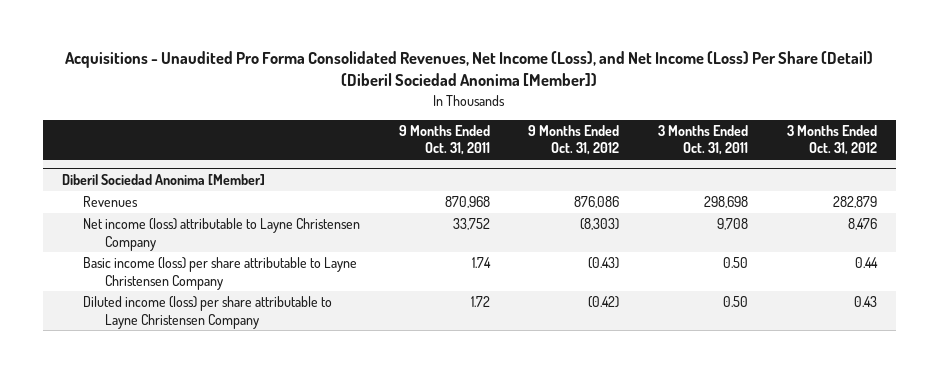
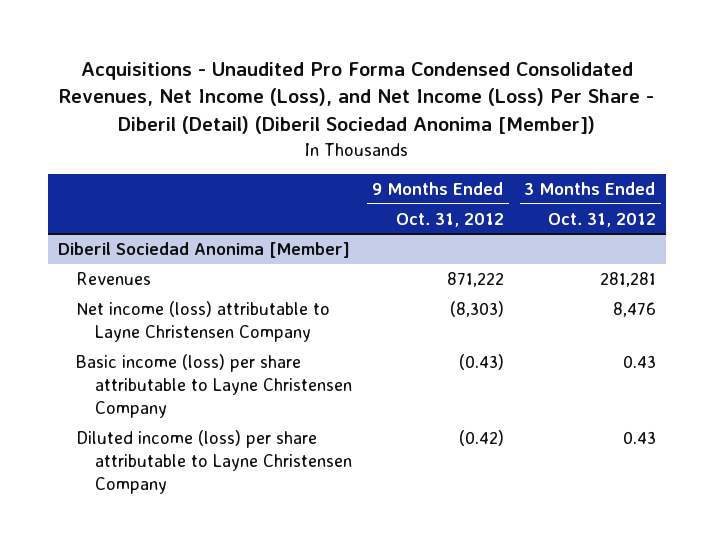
- Acquisitions - Unaudited Pro Forma Consolidated Revenues, Net Income (Loss), and Net Income (Loss) Per Share (Detail) (Diberil Sociedad Anonima [Member])
+ Acquisitions - Unaudited Pro Forma Condensed Consolidated Revenues, Net Income (Loss), and Net Income (Loss) Per Share - Diberil (Detail) (Diberil Sociedad Anonima [Member])
- | 9 Months Ended Oct. 31, 2011 | 9 Months Ended Oct. 31, 2012 | 3 Months Ended Oct. 31, 2011 | 3 Months Ended Oct. 31, 2012
+ | 9 Months Ended Oct. 31, 2012 | 3 Months Ended Oct. 31, 2012
@ Diberil Sociedad Anonima [Member]
- Revenues | 870,968 | 876,086 | 298,698 | 282,879
+ Revenues | 871,222 | 281,281
- Basic income (loss) per share attributable to Layne Christensen Company | 1.74 | (0.43) | 0.50 | 0.44
+ Basic income (loss) per share attributable to Layne Christensen Company | (0.43) | 0.43

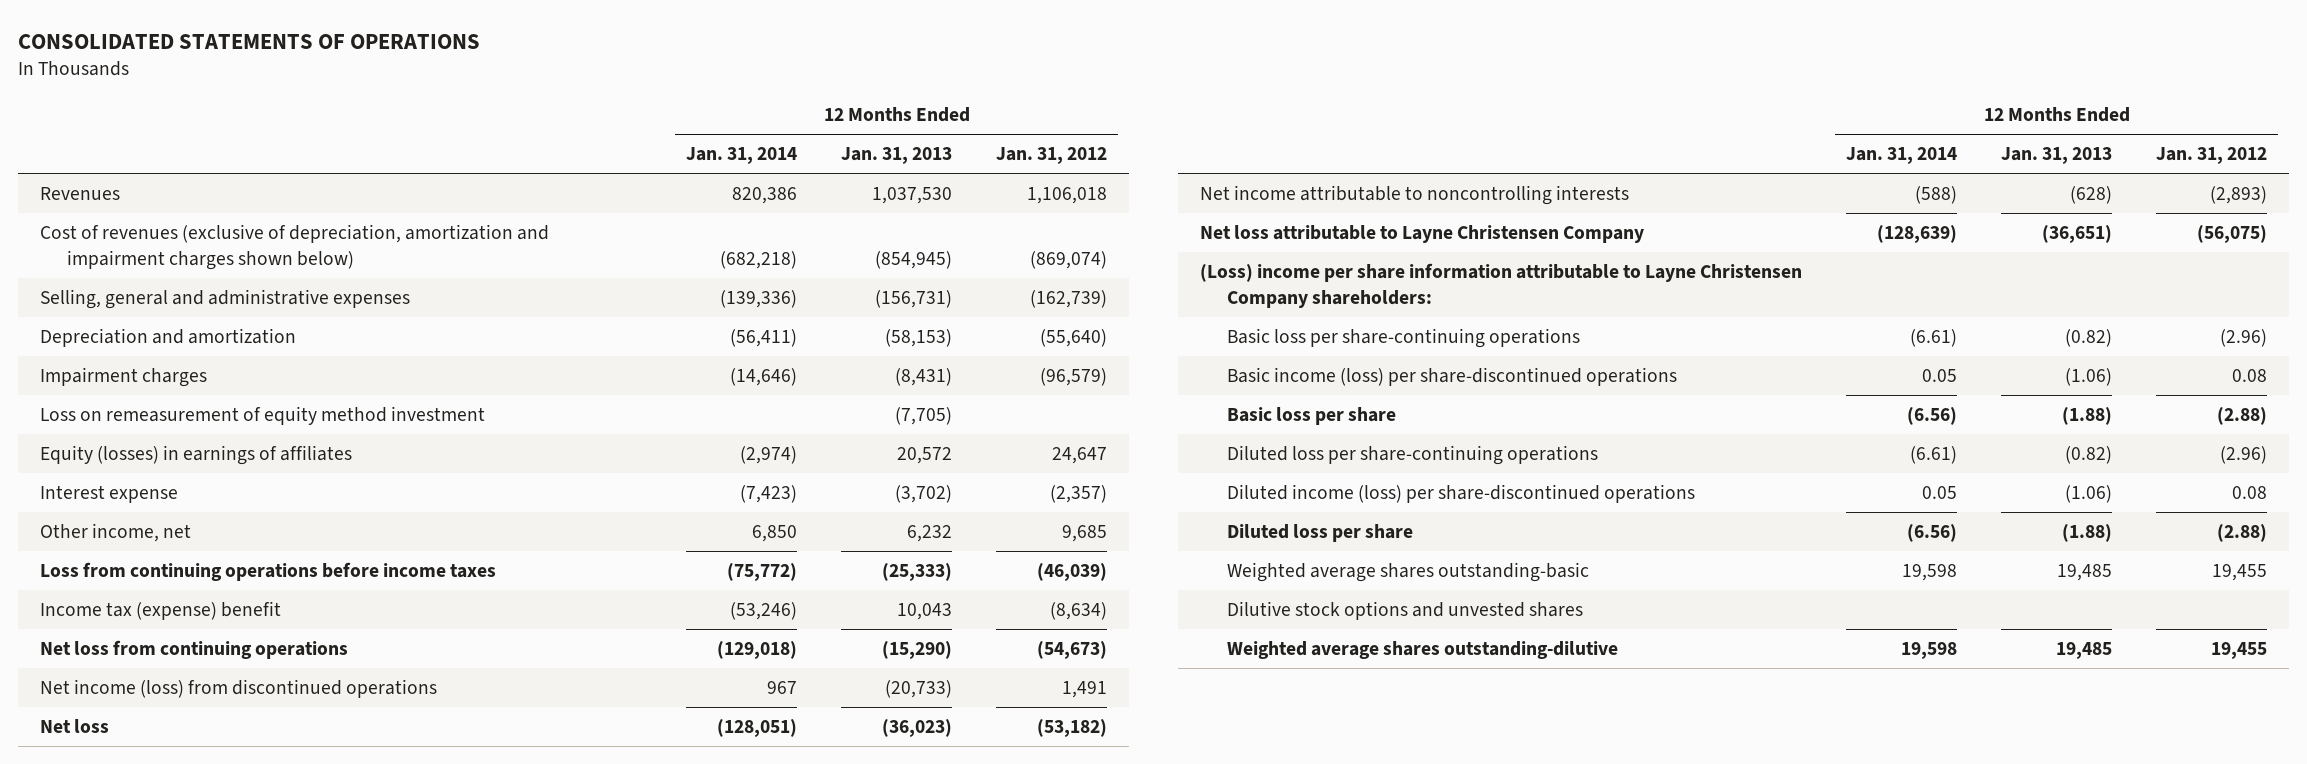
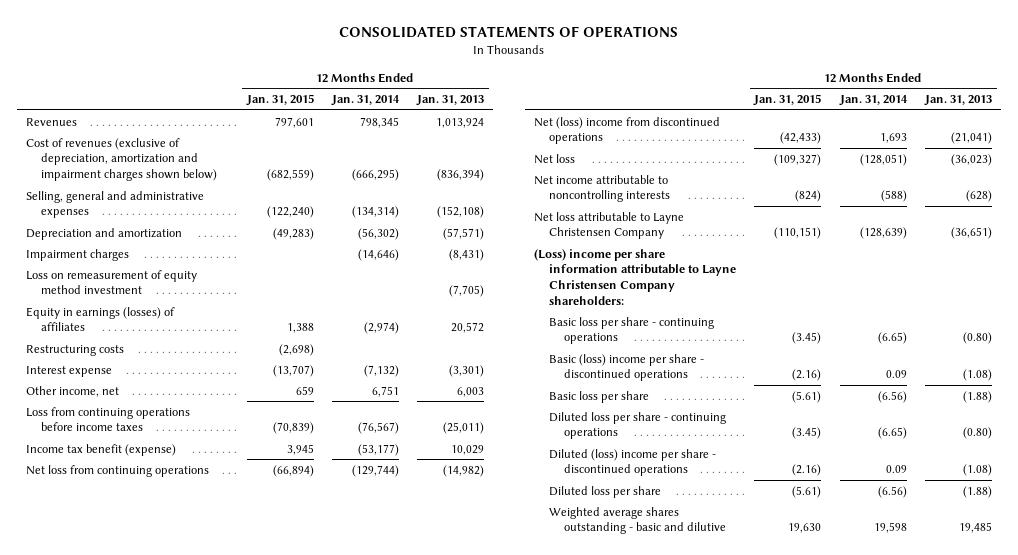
- | 12 Months Ended Jan. 31, 2014 | 12 Months Ended Jan. 31, 2013 | 12 Months Ended Jan. 31, 2012
+ | 12 Months Ended Jan. 31, 2015 | 12 Months Ended Jan. 31, 2014 | 12 Months Ended Jan. 31, 2013
- Revenues | 820,386 | 1,037,530 | 1,106,018
- Cost of revenues (exclusive of depreciation, amortization and impairment charges shown below) | (682,218) | (854,945) | (869,074)
- Selling, general and administrative expenses | (139,336) | (156,731) | (162,739)
- Depreciation and amortization | (56,411) | (58,153) | (55,640)
+ Revenues | 797,601 | 798,345 | 1,013,924
+ Cost of revenues (exclusive of depreciation, amortization and impairment charges shown below) | (682,559) | (666,295) | (836,394)
+ Selling, general and administrative expenses | (122,240) | (134,314) | (152,108)
+ Depreciation and amortization | (49,283) | (56,302) | (57,571)
- Equity (losses) in earnings of affiliates | (2,974) | 20,572 | 24,647
- Interest expense | (7,423) | (3,702) | (2,357)
- Other income, net | 6,850 | 6,232 | 9,685
- Loss from continuing operations before income taxes | (75,772) | (25,333) | (46,039)
- Income tax (expense) benefit | (53,246) | 10,043 | (8,634)
- Net loss from continuing operations | (129,018) | (15,290) | (54,673)
- Net income (loss) from discontinued operations | 967 | (20,733) | 1,491
+ Equity in earnings (losses) of affiliates | 1,388 | (2,974) | 20,572
+ Restructuring costs | (2,698) | |
+ Interest expense | (13,707) | (7,132) | (3,301)
+ Other income, net | 659 | 6,751 | 6,003
+ Loss from continuing operations before income taxes | (70,839) | (76,567) | (25,011)
+ Income tax benefit (expense) | 3,945 | (53,177) | 10,029
+ Net loss from continuing operations | (66,894) | (129,744) | (14,982)
+ Net (loss) income from discontinued operations | (42,433) | 1,693 | (21,041)
- Basic loss per share-continuing operations | (6.61) | (0.82) | (2.96)
- Basic income (loss) per share-discontinued operations | 0.05 | (1.06) | 0.08
+ Basic loss per share - continuing operations | (3.45) | (6.65) | (0.80)
+ Basic (loss) income per share - discontinued operations | (2.16) | 0.09 | (1.08)
- Diluted loss per share-continuing operations | (6.61) | (0.82) | (2.96)
- Diluted income (loss) per share-discontinued operations | 0.05 | (1.06) | 0.08
+ Diluted loss per share - continuing operations | (3.45) | (6.65) | (0.80)
+ Diluted (loss) income per share - discontinued operations | (2.16) | 0.09 | (1.08)
- Weighted average shares outstanding-basic | 19,598 | 19,485 | 19,455
- Dilutive stock options and unvested shares
- Weighted average shares outstanding-dilutive | 19,598 | 19,485 | 19,455
+ Weighted average shares outstanding - basic and dilutive | 19,630 | 19,598 | 19,485

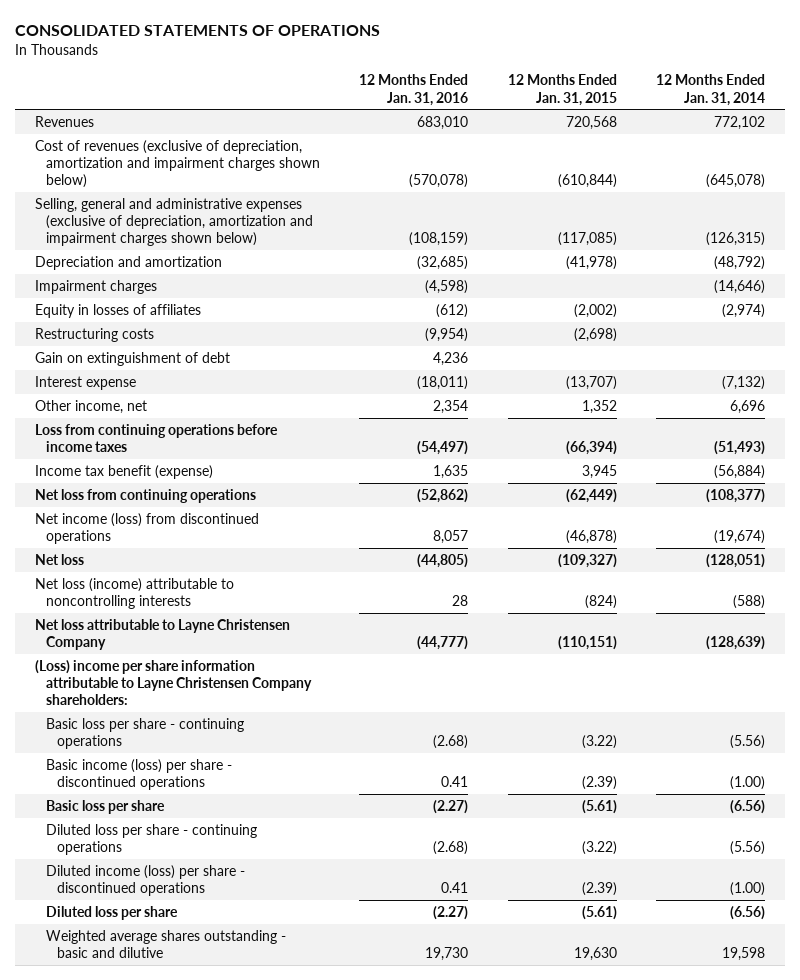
- | 12 Months Ended Jan. 31, 2015 | 12 Months Ended Jan. 31, 2014 | 12 Months Ended Jan. 31, 2013
+ | 12 Months Ended Jan. 31, 2016 | 12 Months Ended Jan. 31, 2015 | 12 Months Ended Jan. 31, 2014
- Revenues | 797,601 | 798,345 | 1,013,924
- Cost of revenues (exclusive of depreciation, amortization and impairment charges shown below) | (682,559) | (666,295) | (836,394)
- Selling, general and administrative expenses | (122,240) | (134,314) | (152,108)
- Depreciation and amortization | (49,283) | (56,302) | (57,571)
+ Revenues | 683,010 | 720,568 | 772,102
+ Cost of revenues (exclusive of depreciation, amortization and impairment charges shown below) | (570,078) | (610,844) | (645,078)
+ Selling, general and administrative expenses (exclusive of depreciation, amortization and impairment charges shown below) | (108,159) | (117,085) | (126,315)
+ Depreciation and amortization | (32,685) | (41,978) | (48,792)
- Loss on remeasurement of equity method investment | | | (7,705)
- Equity in earnings (losses) of affiliates | 1,388 | (2,974) | 20,572
+ Equity in losses of affiliates | (612) | (2,002) | (2,974)
+ Gain on extinguishment of debt | 4,236 | |
- Other income, net | 659 | 6,751 | 6,003
- Loss from continuing operations before income taxes | (70,839) | (76,567) | (25,011)
- Income tax benefit (expense) | 3,945 | (53,177) | 10,029
- Net loss from continuing operations | (66,894) | (129,744) | (14,982)
- Net (loss) income from discontinued operations | (42,433) | 1,693 | (21,041)
+ Other income, net | 2,354 | 1,352 | 6,696
+ Loss from continuing operations before income taxes | (54,497) | (66,394) | (51,493)
+ Income tax benefit (expense) | 1,635 | 3,945 | (56,884)
+ Net loss from continuing operations | (52,862) | (62,449) | (108,377)
+ Net income (loss) from discontinued operations | 8,057 | (46,878) | (19,674)
- Net income attributable to noncontrolling interests | (824) | (588) | (628)
+ Net loss (income) attributable to noncontrolling interests | 28 | (824) | (588)
- Basic loss per share - continuing operations | (3.45) | (6.65) | (0.80)
- Basic (loss) income per share - discontinued operations | (2.16) | 0.09 | (1.08)
+ Basic loss per share - continuing operations | (2.68) | (3.22) | (5.56)
+ Basic income (loss) per share - discontinued operations | 0.41 | (2.39) | (1.00)
- Diluted loss per share - continuing operations | (3.45) | (6.65) | (0.80)
- Diluted (loss) income per share - discontinued operations | (2.16) | 0.09 | (1.08)
+ Diluted loss per share - continuing operations | (2.68) | (3.22) | (5.56)
+ Diluted income (loss) per share - discontinued operations | 0.41 | (2.39) | (1.00)

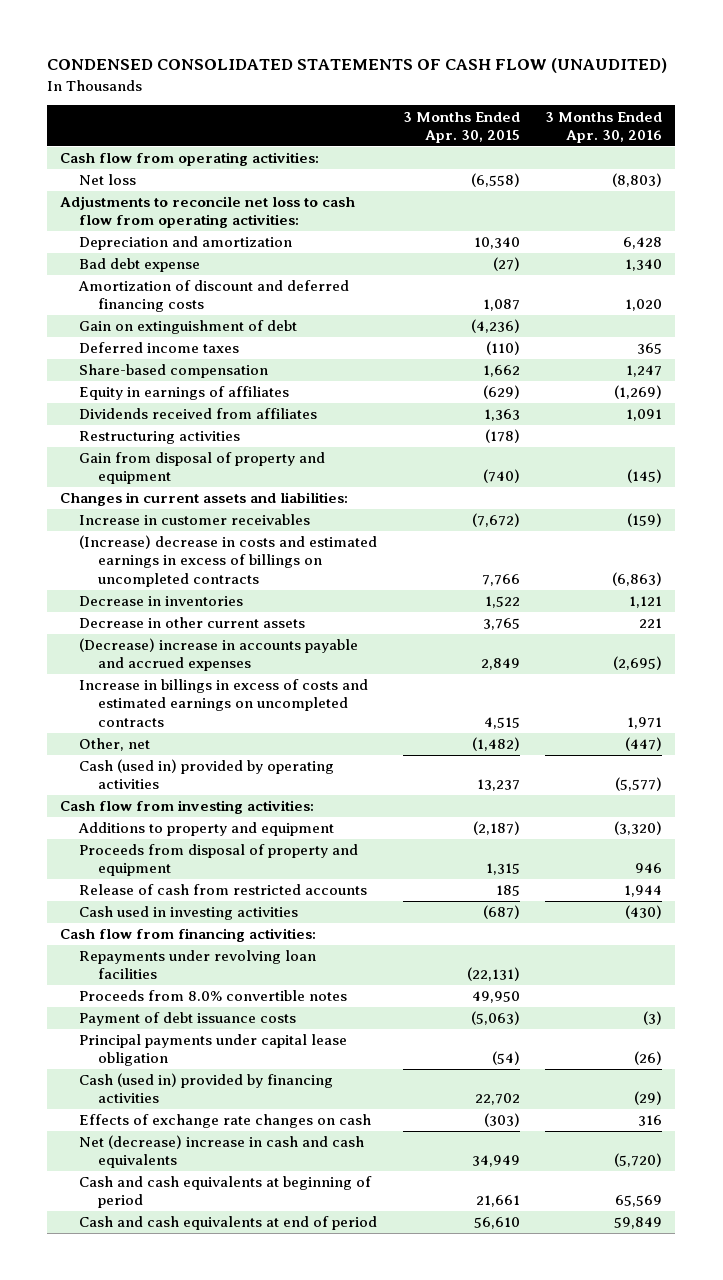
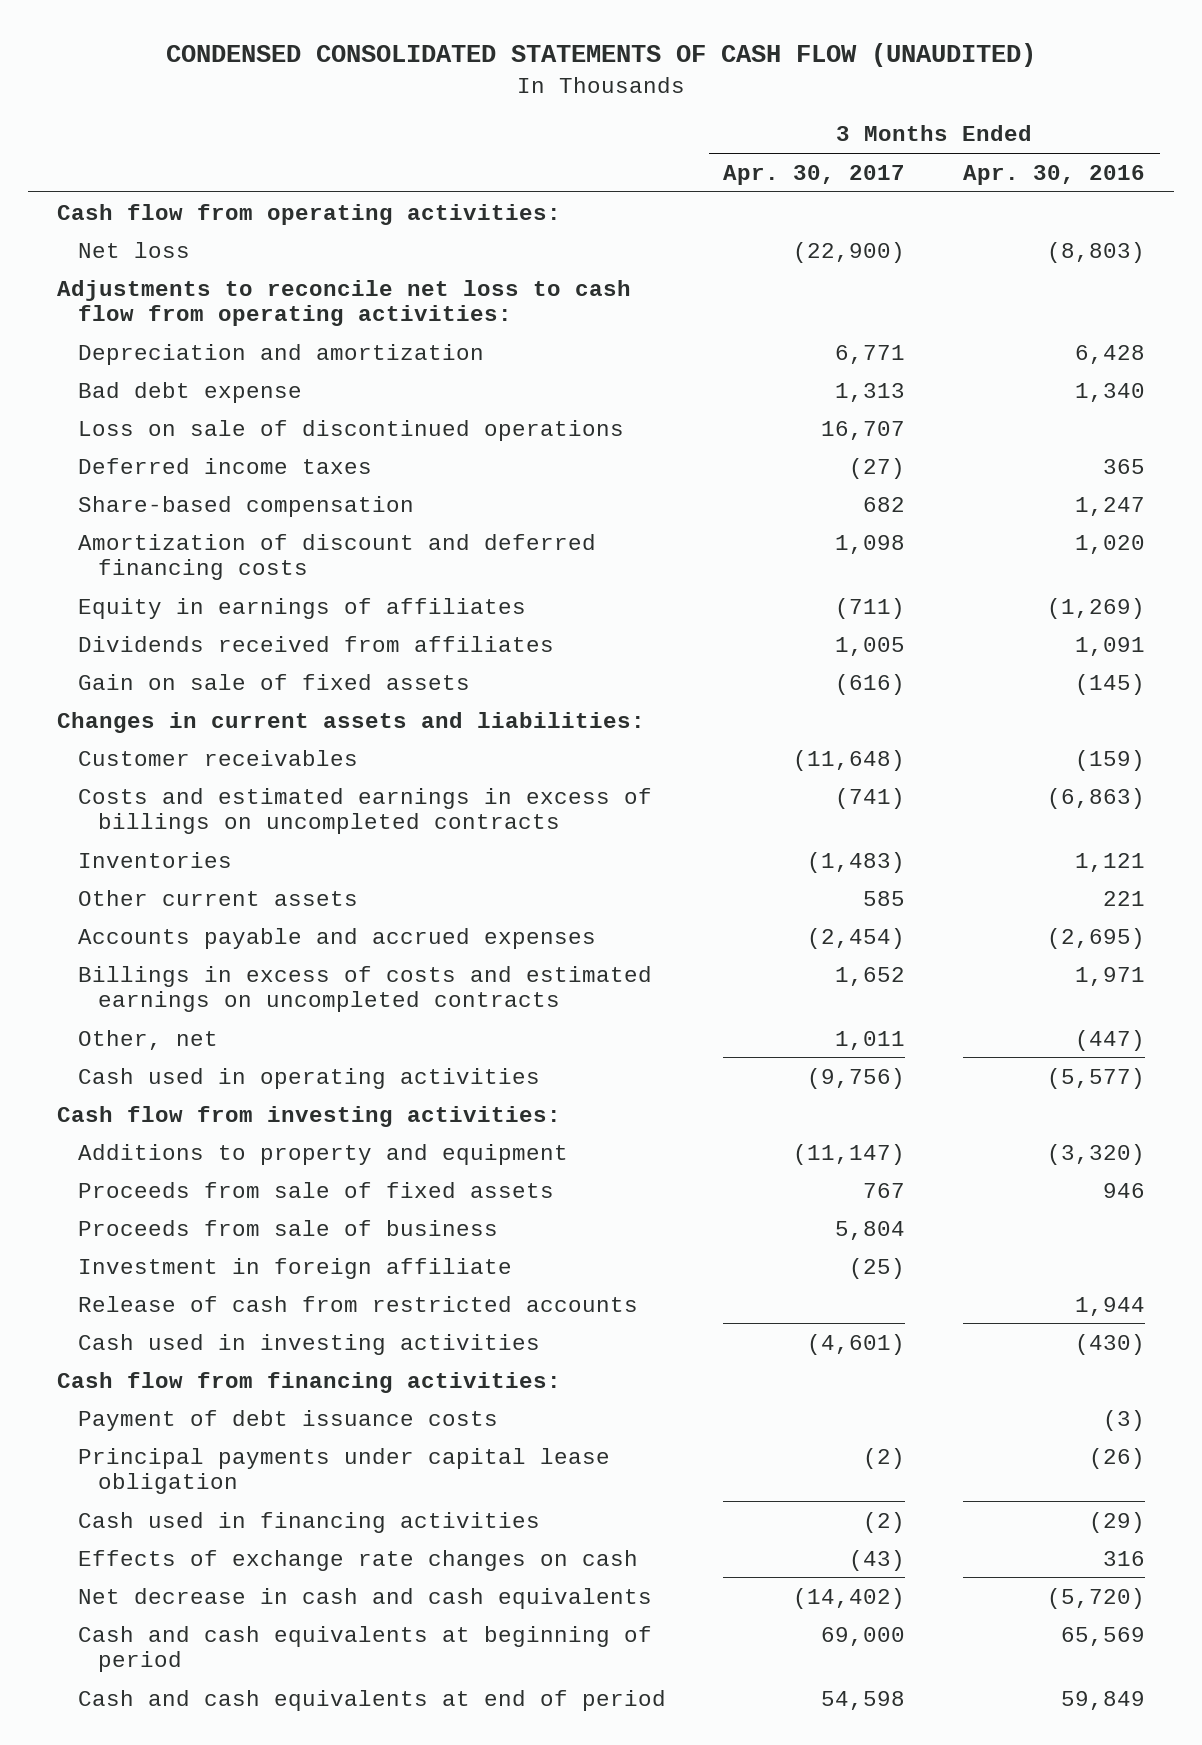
- | 3 Months Ended Apr. 30, 2015 | 3 Months Ended Apr. 30, 2016
+ | 3 Months Ended Apr. 30, 2017 | 3 Months Ended Apr. 30, 2016
- Gain on extinguishment of debt | (4,236) |
+ Loss on sale of discontinued operations | 16,707 |
moved down: Amortization of discount and deferred financing costs | 1,098 | 1,020
- Restructuring activities | (178) |
- Gain from disposal of property and equipment | (740) | (145)
+ Gain on sale of fixed assets | (616) | (145)
- Increase in customer receivables | (7,672) | (159)
- (Increase) decrease in costs and estimated earnings in excess of billings on uncompleted contracts | 7,766 | (6,863)
- Decrease in inventories | 1,522 | 1,121
- Decrease in other current assets | 3,765 | 221
- (Decrease) increase in accounts payable and accrued expenses | 2,849 | (2,695)
- Increase in billings in excess of costs and estimated earnings on uncompleted contracts | 4,515 | 1,971
+ Customer receivables | (11,648) | (159)
+ Costs and estimated earnings in excess of billings on uncompleted contracts | (741) | (6,863)
+ Inventories | (1,483) | 1,121
+ Other current assets | 585 | 221
+ Accounts payable and accrued expenses | (2,454) | (2,695)
+ Billings in excess of costs and estimated earnings on uncompleted contracts | 1,652 | 1,971
- Cash (used in) provided by operating activities | 13,237 | (5,577)
+ Cash used in operating activities | (9,756) | (5,577)
- Proceeds from disposal of property and equipment | 1,315 | 946
+ Proceeds from sale of fixed assets | 767 | 946
+ Proceeds from sale of business | 5,804 |
+ Investment in foreign affiliate | (25) |
- Repayments under revolving loan facilities | (22,131) |
- Proceeds from 8.0% convertible notes | 49,950 |
- Cash (used in) provided by financing activities | 22,702 | (29)
+ Cash used in financing activities | (2) | (29)
- Net (decrease) increase in cash and cash equivalents | 34,949 | (5,720)
+ Net decrease in cash and cash equivalents | (14,402) | (5,720)

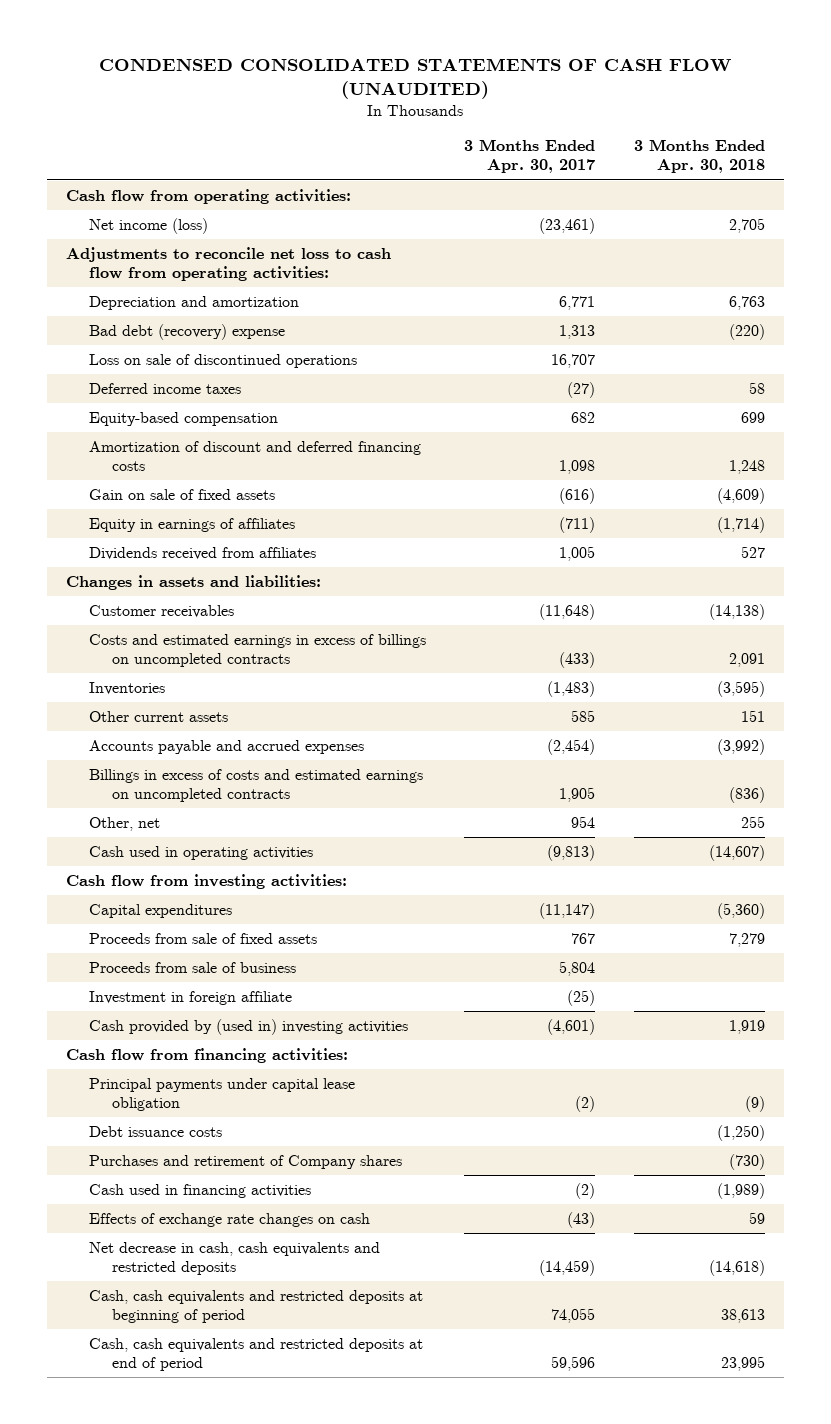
- | 3 Months Ended Apr. 30, 2017 | 3 Months Ended Apr. 30, 2016
+ | 3 Months Ended Apr. 30, 2017 | 3 Months Ended Apr. 30, 2018
- Net loss | (22,900) | (8,803)
+ Net income (loss) | (23,461) | 2,705
- Bad debt expense | 1,313 | 1,340
+ Bad debt (recovery) expense | 1,313 | (220)
- Share-based compensation | 682 | 1,247
+ Equity-based compensation | 682 | 699
moved up: Gain on sale of fixed assets | (616) | (4,609)
- Changes in current assets and liabilities:
+ Changes in assets and liabilities:
- Costs and estimated earnings in excess of billings on uncompleted contracts | (741) | (6,863)
+ Costs and estimated earnings in excess of billings on uncompleted contracts | (433) | 2,091
- Billings in excess of costs and estimated earnings on uncompleted contracts | 1,652 | 1,971
- Other, net | 1,011 | (447)
- Cash used in operating activities | (9,756) | (5,577)
+ Billings in excess of costs and estimated earnings on uncompleted contracts | 1,905 | (836)
+ Other, net | 954 | 255
+ Cash used in operating activities | (9,813) | (14,607)
- Additions to property and equipment | (11,147) | (3,320)
+ Capital expenditures | (11,147) | (5,360)
- Release of cash from restricted accounts | | 1,944
- Cash used in investing activities | (4,601) | (430)
+ Cash provided by (used in) investing activities | (4,601) | 1,919
- Payment of debt issuance costs | | (3)
+ Debt issuance costs | | (1,250)
+ Purchases and retirement of Company shares | | (730)
- Net decrease in cash and cash equivalents | (14,402) | (5,720)
- Cash and cash equivalents at beginning of period | 69,000 | 65,569
- Cash and cash equivalents at end of period | 54,598 | 59,849
+ Net decrease in cash, cash equivalents and restricted deposits | (14,459) | (14,618)
+ Cash, cash equivalents and restricted deposits at beginning of period | 74,055 | 38,613
+ Cash, cash equivalents and restricted deposits at end of period | 59,596 | 23,995

